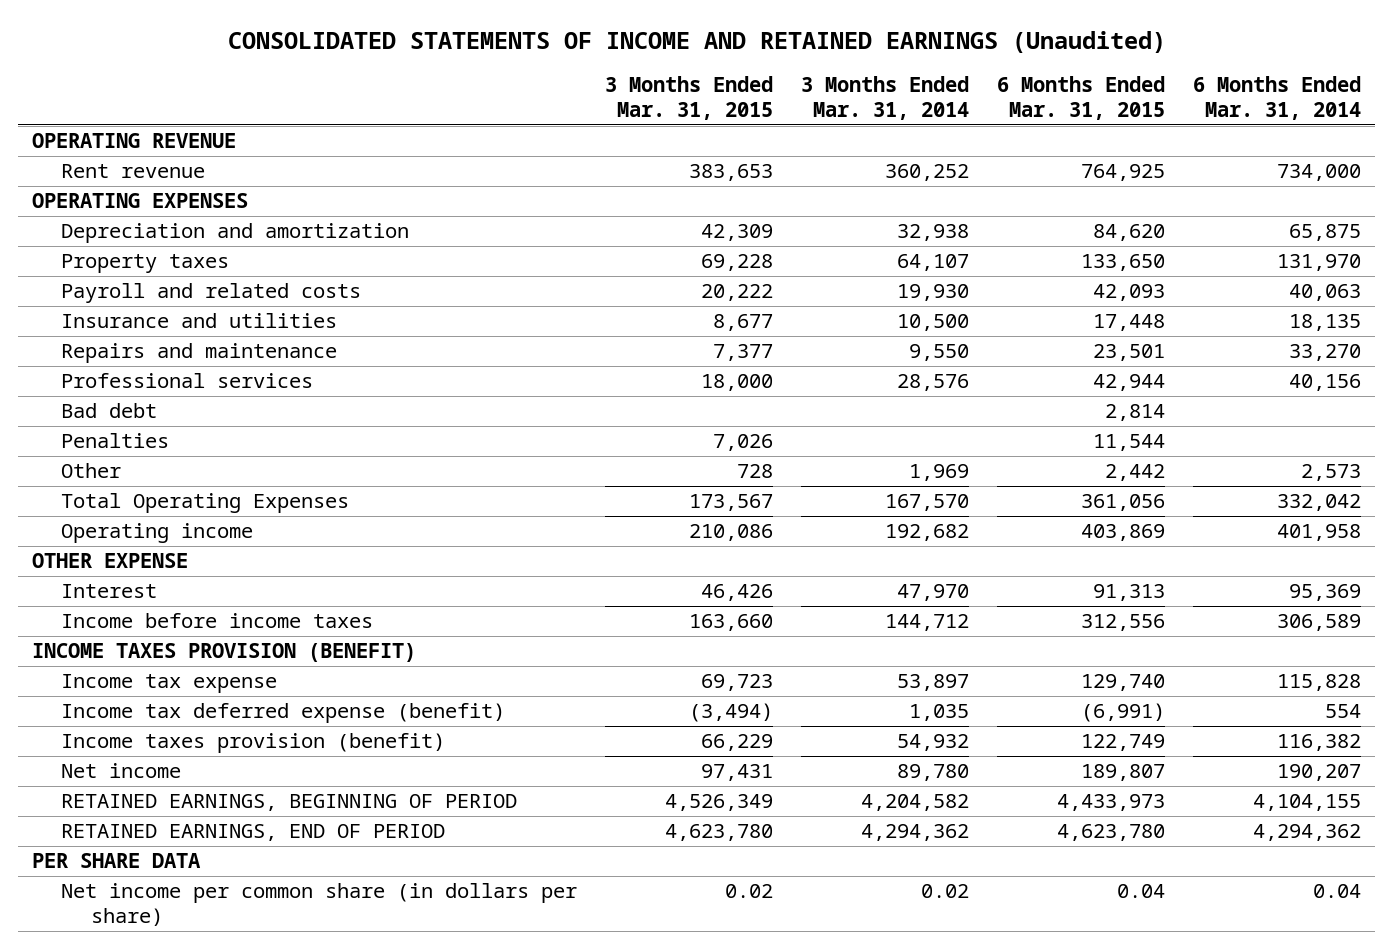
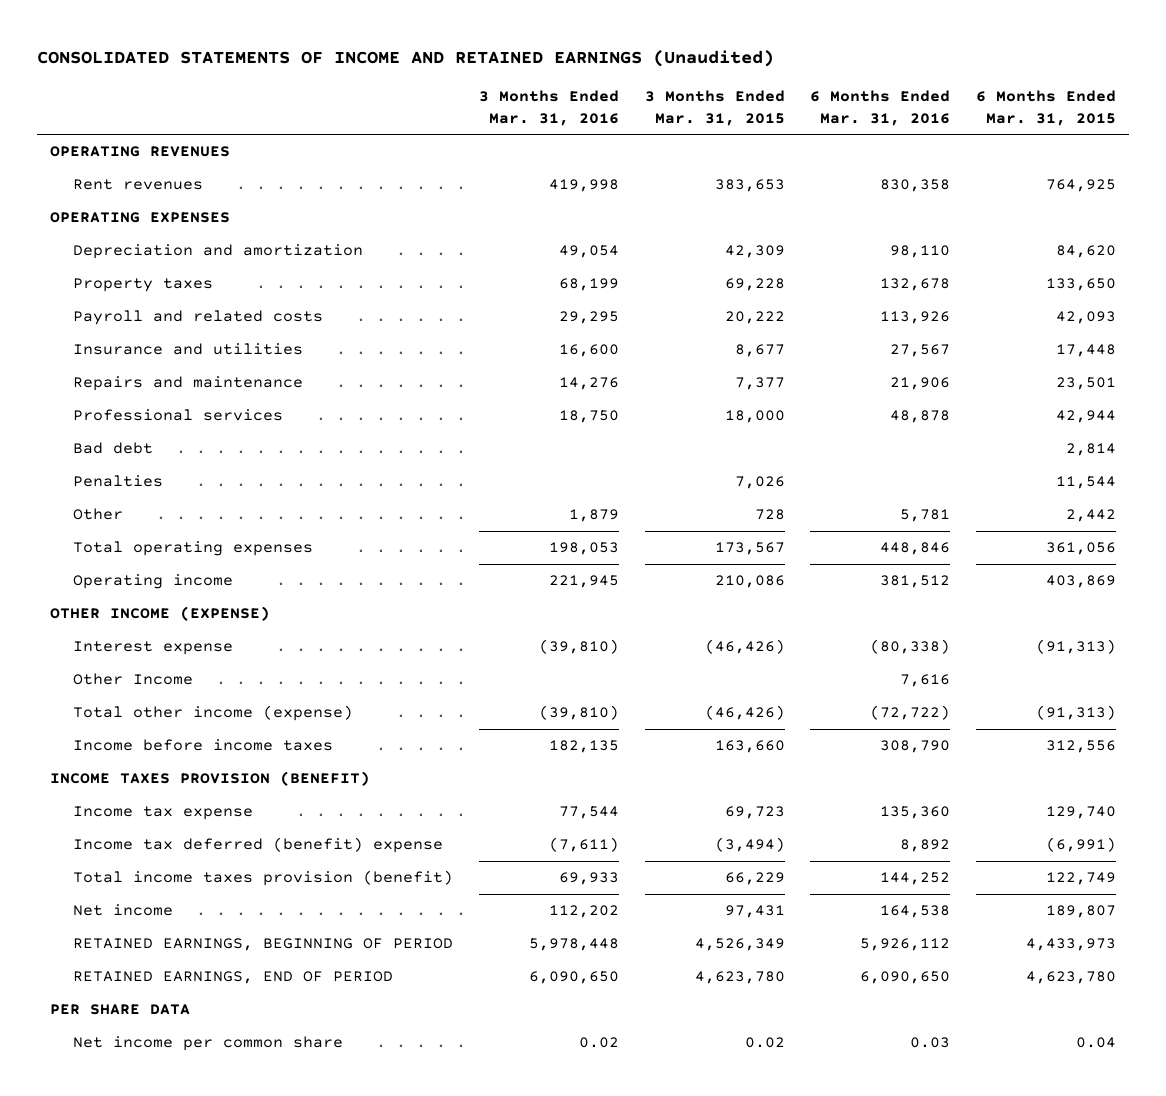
- | 3 Months Ended Mar. 31, 2015 | 3 Months Ended Mar. 31, 2014 | 6 Months Ended Mar. 31, 2015 | 6 Months Ended Mar. 31, 2014
+ | 3 Months Ended Mar. 31, 2016 | 3 Months Ended Mar. 31, 2015 | 6 Months Ended Mar. 31, 2016 | 6 Months Ended Mar. 31, 2015
- OPERATING REVENUE
- Rent revenue | 383,653 | 360,252 | 764,925 | 734,000
+ OPERATING REVENUES
+ Rent revenues | 419,998 | 383,653 | 830,358 | 764,925
- Total Operating Expenses | 173,567 | 167,570 | 361,056 | 332,042
+ Total operating expenses | 198,053 | 173,567 | 448,846 | 361,056
- OTHER EXPENSE
- Interest | 46,426 | 47,970 | 91,313 | 95,369
+ OTHER INCOME (EXPENSE)
+ Interest expense | (39,810) | (46,426) | (80,338) | (91,313)
+ Other Income | | | 7,616 |
+ Total other income (expense) | (39,810) | (46,426) | (72,722) | (91,313)
- Income tax deferred expense (benefit) | (3,494) | 1,035 | (6,991) | 554
- Income taxes provision (benefit) | 66,229 | 54,932 | 122,749 | 116,382
+ Income tax deferred (benefit) expense | (7,611) | (3,494) | 8,892 | (6,991)
+ Total income taxes provision (benefit) | 69,933 | 66,229 | 144,252 | 122,749
- Net income per common share (in dollars per share) | 0.02 | 0.02 | 0.04 | 0.04
+ Net income per common share | 0.02 | 0.02 | 0.03 | 0.04

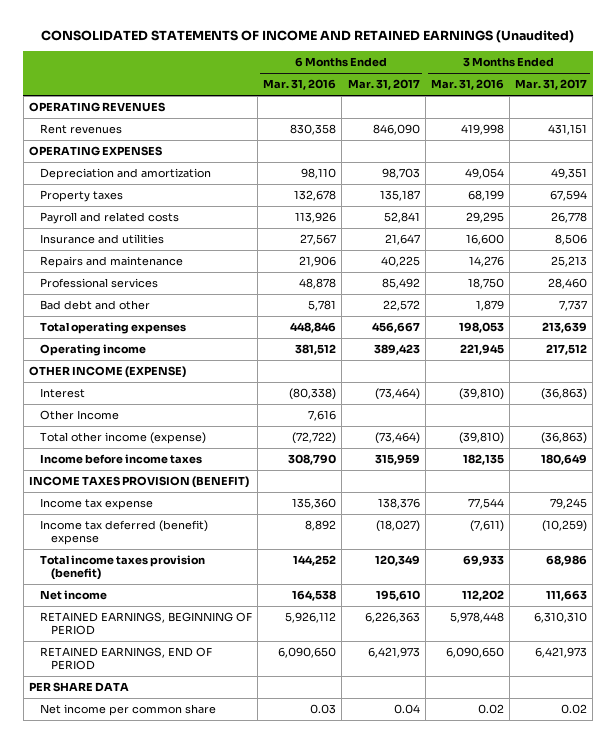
- | 3 Months Ended Mar. 31, 2016 | 3 Months Ended Mar. 31, 2015 | 6 Months Ended Mar. 31, 2016 | 6 Months Ended Mar. 31, 2015
+ | 6 Months Ended Mar. 31, 2016 | 6 Months Ended Mar. 31, 2017 | 3 Months Ended Mar. 31, 2016 | 3 Months Ended Mar. 31, 2017
- Bad debt | | | | 2,814
- Penalties | | 7,026 | | 11,544
- Other | 1,879 | 728 | 5,781 | 2,442
+ Bad debt and other | 5,781 | 22,572 | 1,879 | 7,737
- Interest expense | (39,810) | (46,426) | (80,338) | (91,313)
+ Interest | (80,338) | (73,464) | (39,810) | (36,863)

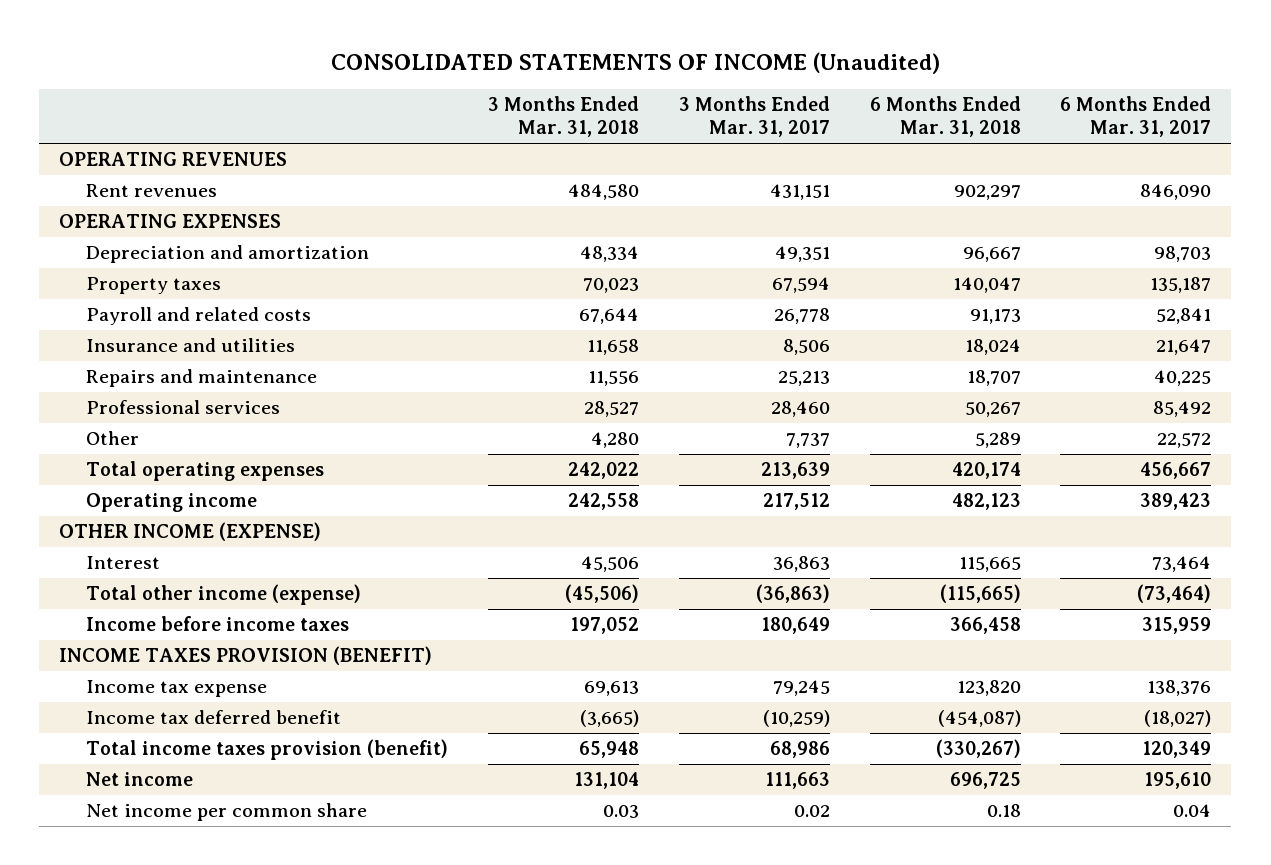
- CONSOLIDATED STATEMENTS OF INCOME AND RETAINED EARNINGS (Unaudited)
+ CONSOLIDATED STATEMENTS OF INCOME (Unaudited)
- | 6 Months Ended Mar. 31, 2016 | 6 Months Ended Mar. 31, 2017 | 3 Months Ended Mar. 31, 2016 | 3 Months Ended Mar. 31, 2017
+ | 3 Months Ended Mar. 31, 2018 | 3 Months Ended Mar. 31, 2017 | 6 Months Ended Mar. 31, 2018 | 6 Months Ended Mar. 31, 2017
- Bad debt and other | 5,781 | 22,572 | 1,879 | 7,737
+ Other | 4,280 | 7,737 | 5,289 | 22,572
- Interest | (80,338) | (73,464) | (39,810) | (36,863)
- Other Income | 7,616 | | |
+ Interest | 45,506 | 36,863 | 115,665 | 73,464
- Income tax deferred (benefit) expense | 8,892 | (18,027) | (7,611) | (10,259)
+ Income tax deferred benefit | (3,665) | (10,259) | (454,087) | (18,027)
- RETAINED EARNINGS, BEGINNING OF PERIOD | 5,926,112 | 6,226,363 | 5,978,448 | 6,310,310
- RETAINED EARNINGS, END OF PERIOD | 6,090,650 | 6,421,973 | 6,090,650 | 6,421,973
- PER SHARE DATA

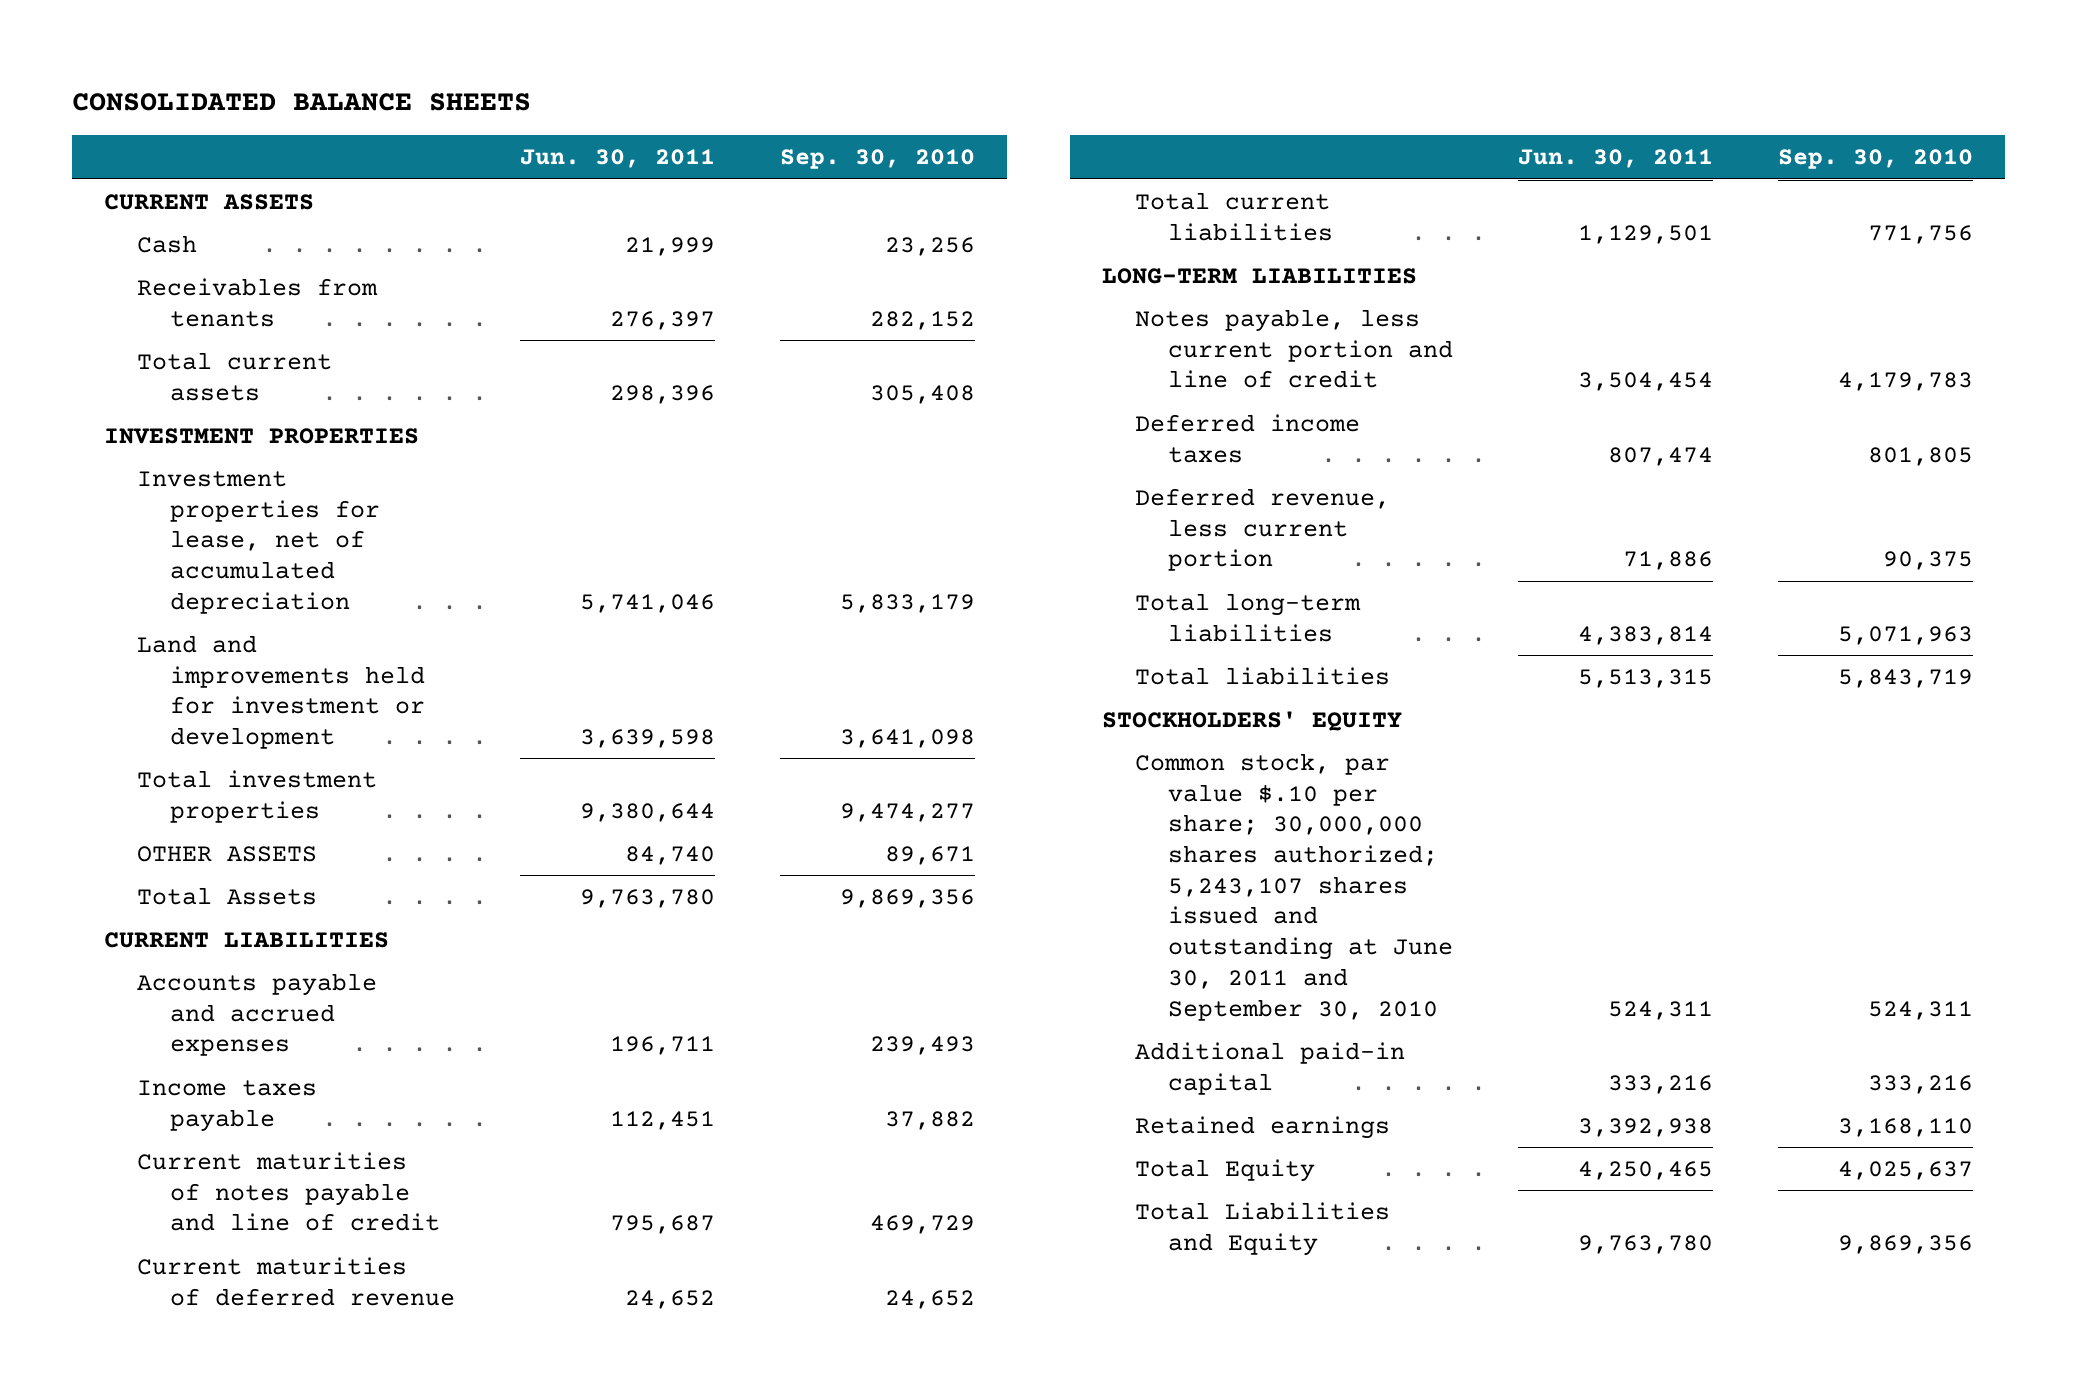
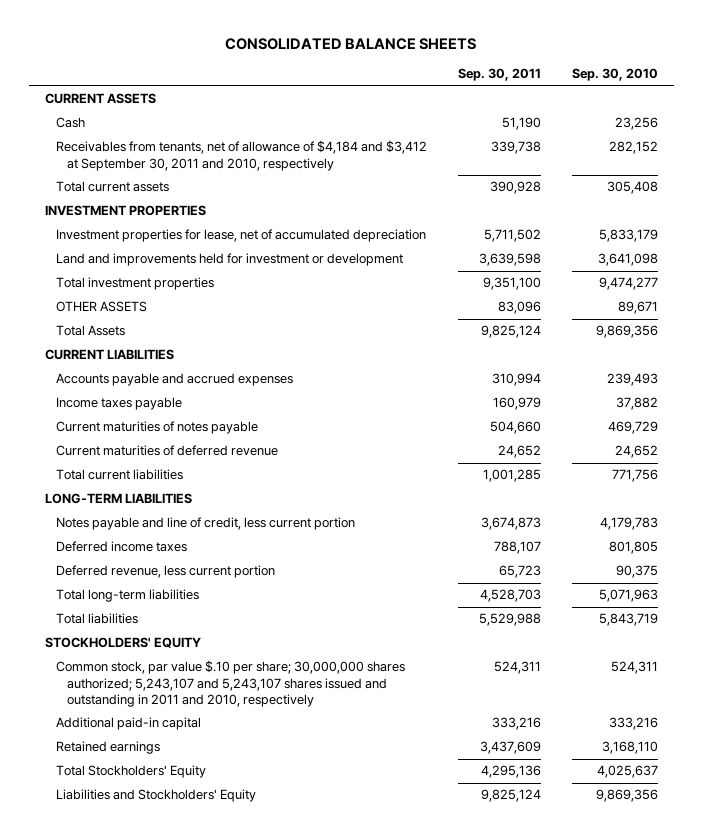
- | Jun. 30, 2011 | Sep. 30, 2010
+ | Sep. 30, 2011 | Sep. 30, 2010
- Receivables from tenants | 276,397 | 282,152
+ Receivables from tenants, net of allowance of $4,184 and $3,412 at September 30, 2011 and 2010, respectively | 339,738 | 282,152
- Current maturities of notes payable and line of credit | 795,687 | 469,729
+ Current maturities of notes payable | 504,660 | 469,729
- Notes payable, less current portion and line of credit | 3,504,454 | 4,179,783
+ Notes payable and line of credit, less current portion | 3,674,873 | 4,179,783
- Common stock, par value $.10 per share; 30,000,000 shares authorized; 5,243,107 shares issued and outstanding at June 30, 2011 and September 30, 2010 | 524,311 | 524,311
+ Common stock, par value $.10 per share; 30,000,000 shares authorized; 5,243,107 and 5,243,107 shares issued and outstanding in 2011 and 2010, respectively | 524,311 | 524,311
- Total Equity | 4,250,465 | 4,025,637
- Total Liabilities and Equity | 9,763,780 | 9,869,356
+ Total Stockholders' Equity | 4,295,136 | 4,025,637
+ Liabilities and Stockholders' Equity | 9,825,124 | 9,869,356

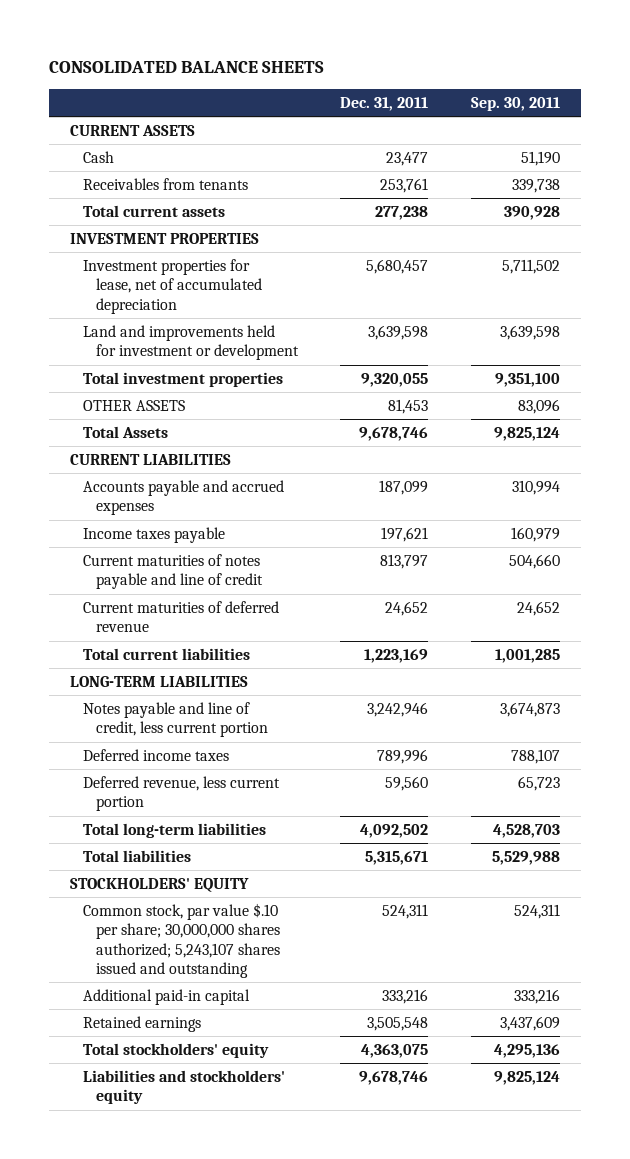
- | Sep. 30, 2011 | Sep. 30, 2010
+ | Dec. 31, 2011 | Sep. 30, 2011
- Receivables from tenants, net of allowance of $4,184 and $3,412 at September 30, 2011 and 2010, respectively | 339,738 | 282,152
+ Receivables from tenants | 253,761 | 339,738
- Current maturities of notes payable | 504,660 | 469,729
+ Current maturities of notes payable and line of credit | 813,797 | 504,660
- Common stock, par value $.10 per share; 30,000,000 shares authorized; 5,243,107 and 5,243,107 shares issued and outstanding in 2011 and 2010, respectively | 524,311 | 524,311
+ Common stock, par value $.10 per share; 30,000,000 shares authorized; 5,243,107 shares issued and outstanding | 524,311 | 524,311
- Total Stockholders' Equity | 4,295,136 | 4,025,637
- Liabilities and Stockholders' Equity | 9,825,124 | 9,869,356
+ Total stockholders' equity | 4,363,075 | 4,295,136
+ Liabilities and stockholders' equity | 9,678,746 | 9,825,124

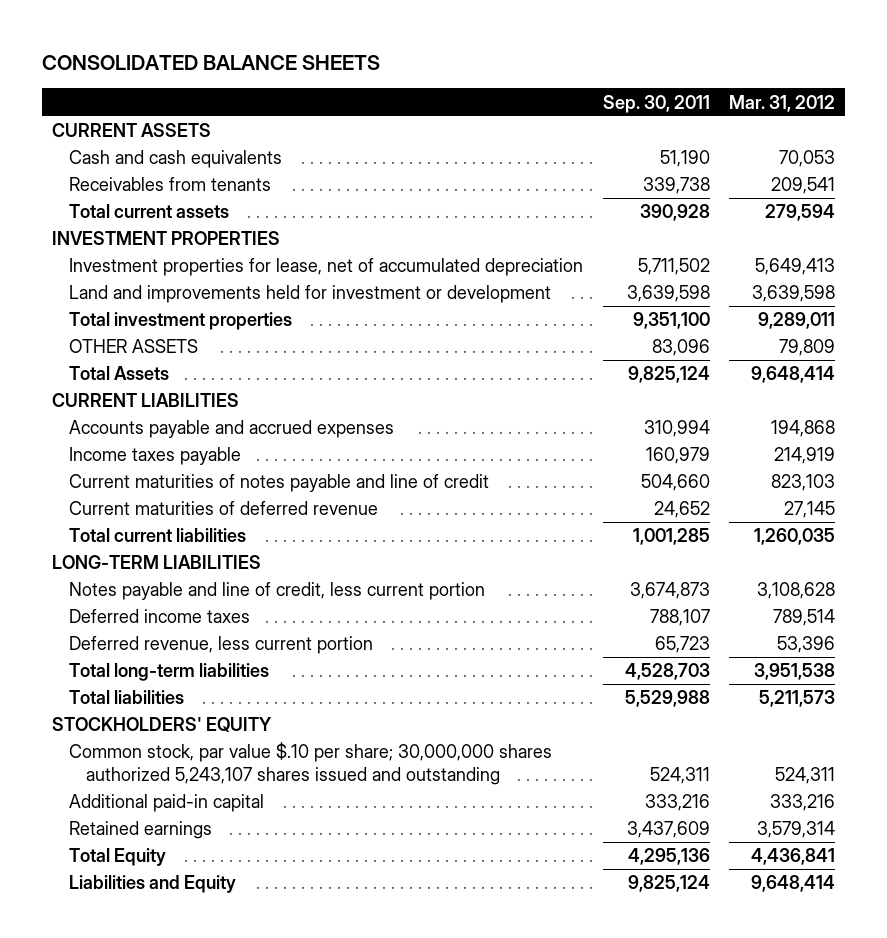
- | Dec. 31, 2011 | Sep. 30, 2011
+ | Sep. 30, 2011 | Mar. 31, 2012
- Cash | 23,477 | 51,190
+ Cash and cash equivalents | 51,190 | 70,053
- Common stock, par value $.10 per share; 30,000,000 shares authorized; 5,243,107 shares issued and outstanding | 524,311 | 524,311
+ Common stock, par value $.10 per share; 30,000,000 shares authorized 5,243,107 shares issued and outstanding | 524,311 | 524,311
- Total stockholders' equity | 4,363,075 | 4,295,136
- Liabilities and stockholders' equity | 9,678,746 | 9,825,124
+ Total Equity | 4,295,136 | 4,436,841
+ Liabilities and Equity | 9,825,124 | 9,648,414

